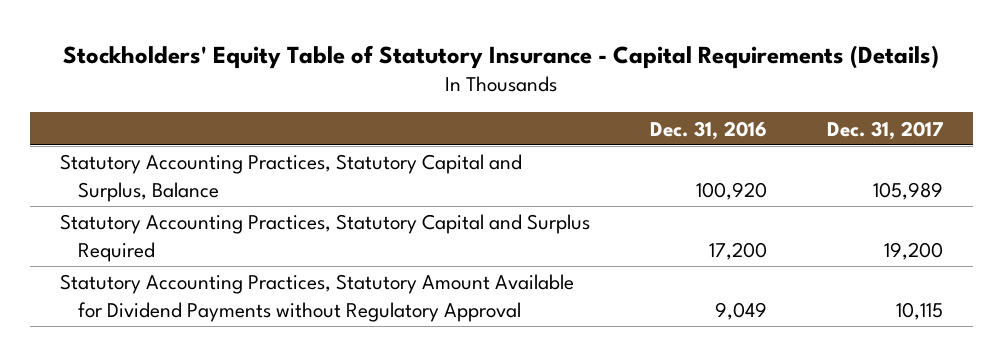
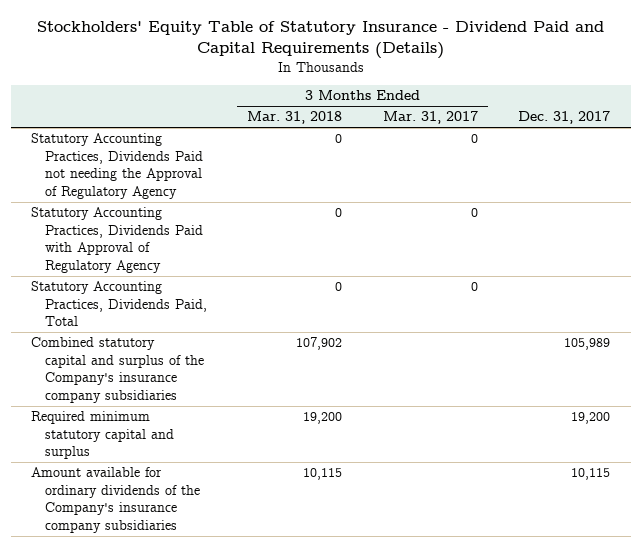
- Stockholders' Equity Table of Statutory Insurance - Capital Requirements (Details)
+ Stockholders' Equity Table of Statutory Insurance - Dividend Paid and Capital Requirements (Details)
- | Dec. 31, 2016 | Dec. 31, 2017
+ | 3 Months Ended Mar. 31, 2018 | 3 Months Ended Mar. 31, 2017 | Dec. 31, 2017
- Statutory Accounting Practices, Statutory Capital and Surplus, Balance | 100,920 | 105,989
- Statutory Accounting Practices, Statutory Capital and Surplus Required | 17,200 | 19,200
- Statutory Accounting Practices, Statutory Amount Available for Dividend Payments without Regulatory Approval | 9,049 | 10,115
+ Statutory Accounting Practices, Dividends Paid not needing the Approval of Regulatory Agency | 0 | 0 |
+ Statutory Accounting Practices, Dividends Paid with Approval of Regulatory Agency | 0 | 0 |
+ Statutory Accounting Practices, Dividends Paid, Total | 0 | 0 |
+ Combined statutory capital and surplus of the Company's insurance company subsidiaries | 107,902 | | 105,989
+ Required minimum statutory capital and surplus | 19,200 | | 19,200
+ Amount available for ordinary dividends of the Company's insurance company subsidiaries | 10,115 | | 10,115

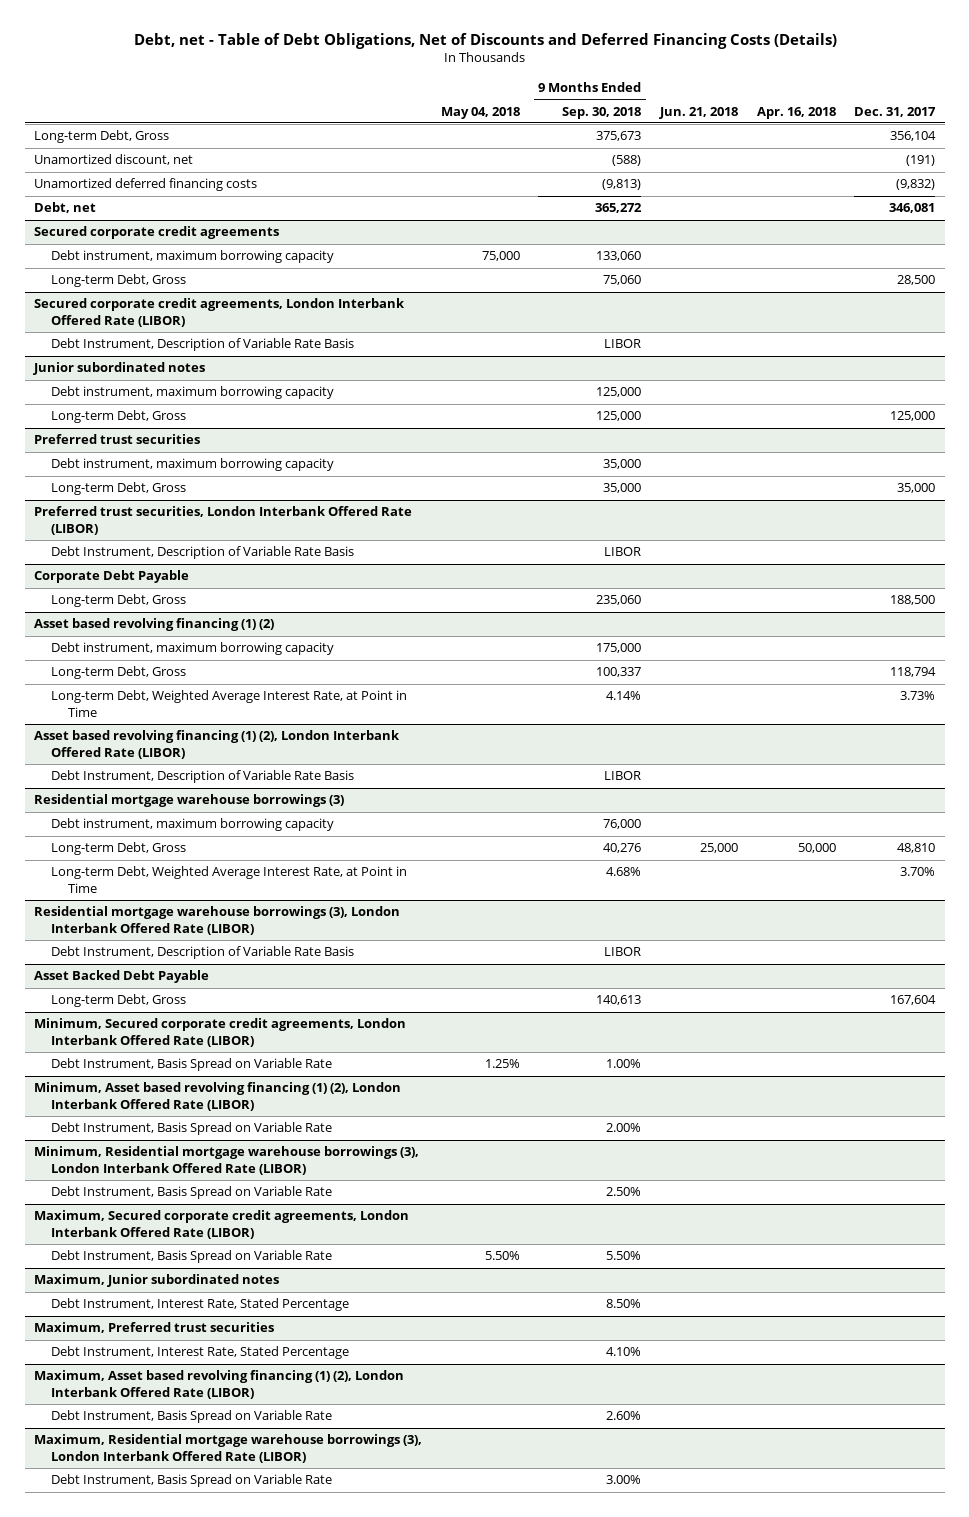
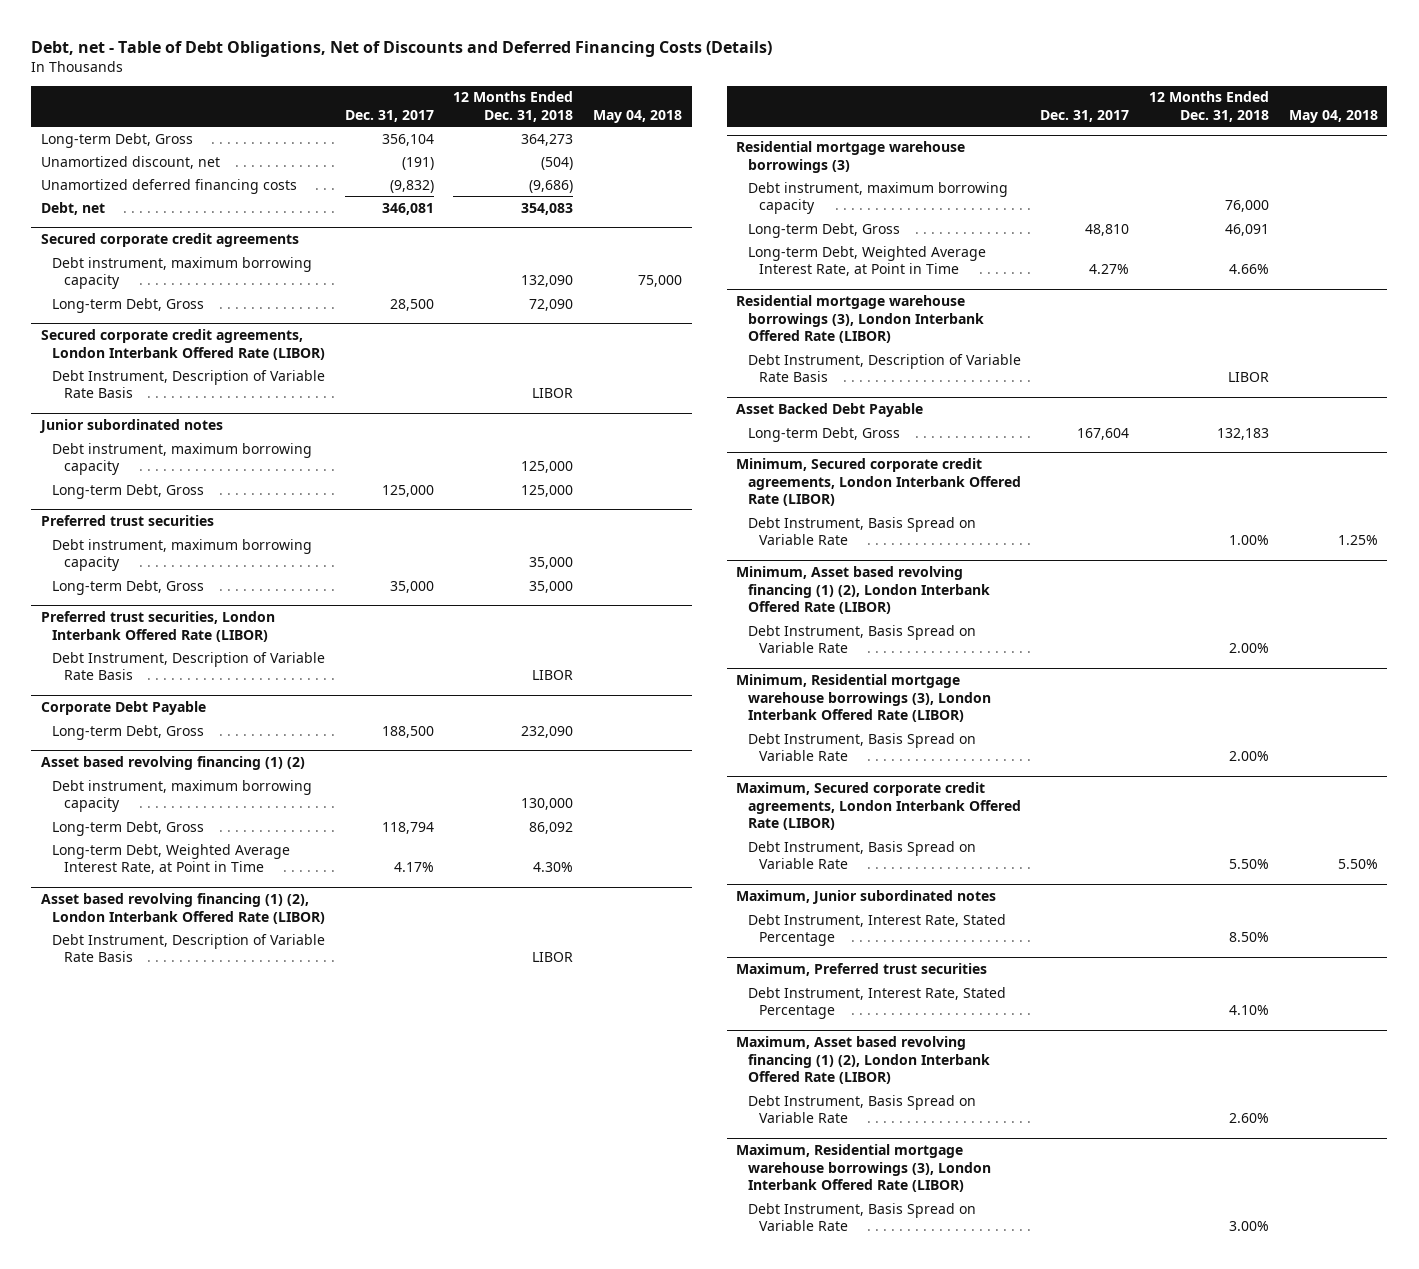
- | May 04, 2018 | 9 Months Ended Sep. 30, 2018 | Jun. 21, 2018 | Apr. 16, 2018 | Dec. 31, 2017
+ | Dec. 31, 2017 | 12 Months Ended Dec. 31, 2018 | May 04, 2018
@ Asset based revolving financing (1) (2)
- Long-term Debt, Weighted Average Interest Rate, at Point in Time | | 4.14% | | | 3.73%
+ Long-term Debt, Weighted Average Interest Rate, at Point in Time | 4.17% | 4.30% |
@ Residential mortgage warehouse borrowings (3)
- Long-term Debt, Weighted Average Interest Rate, at Point in Time | | 4.68% | | | 3.70%
+ Long-term Debt, Weighted Average Interest Rate, at Point in Time | 4.27% | 4.66% |

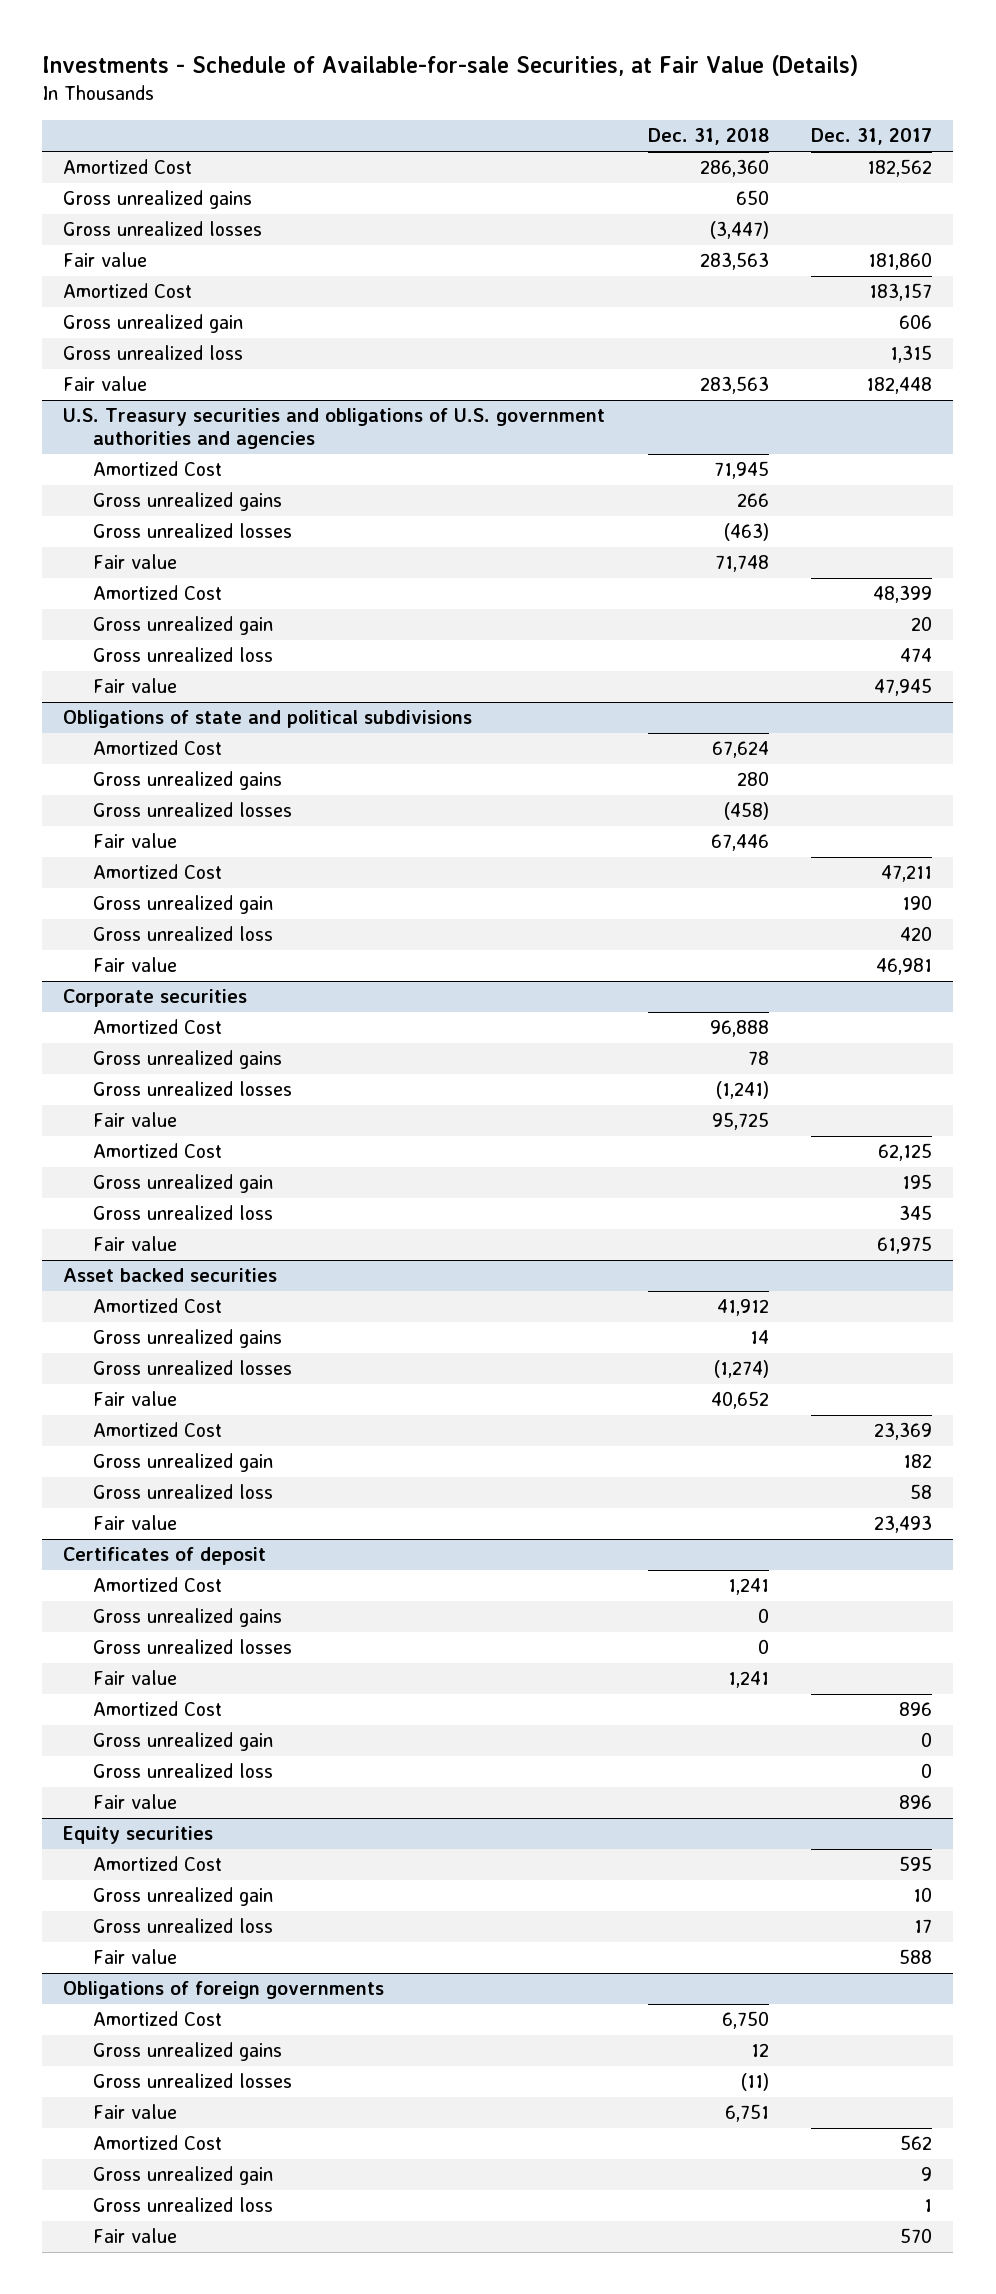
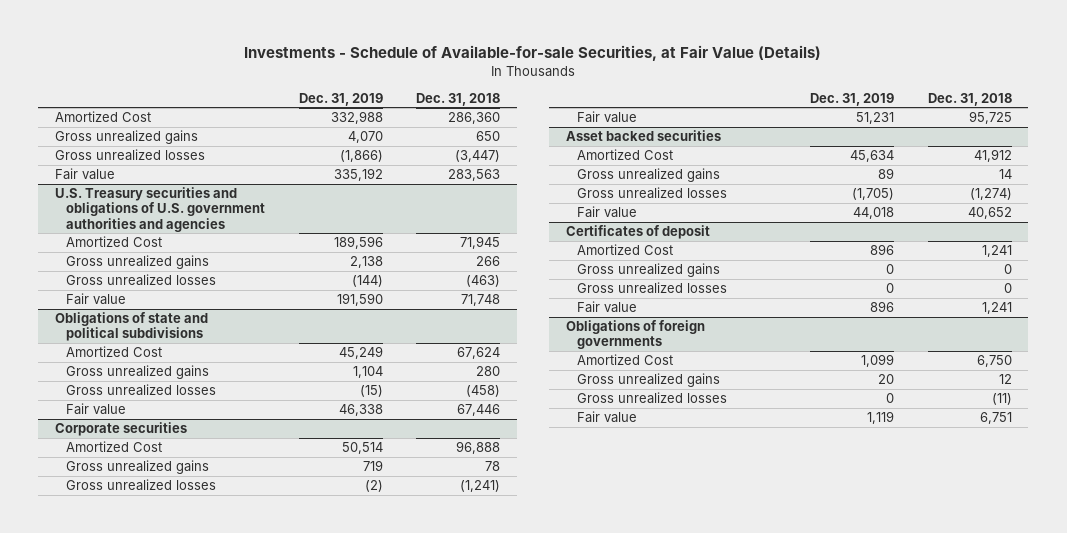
- | Dec. 31, 2018 | Dec. 31, 2017
+ | Dec. 31, 2019 | Dec. 31, 2018
- Amortized Cost | | 183,157
- Gross unrealized gain | | 606
- Gross unrealized loss | | 1,315
- Fair value | 283,563 | 182,448
@ U.S. Treasury securities and obligations of U.S. government authorities and agencies
- Amortized Cost | | 48,399
- Gross unrealized gain | | 20
- Gross unrealized loss | | 474
- Fair value | | 47,945
@ Obligations of state and political subdivisions
- Amortized Cost | | 47,211
- Gross unrealized gain | | 190
- Gross unrealized loss | | 420
- Fair value | | 46,981
@ Corporate securities
- Amortized Cost | | 62,125
- Gross unrealized gain | | 195
- Gross unrealized loss | | 345
- Fair value | | 61,975
@ Asset backed securities
- Amortized Cost | | 23,369
- Gross unrealized gain | | 182
- Gross unrealized loss | | 58
- Fair value | | 23,493
@ Certificates of deposit
- Amortized Cost | | 896
- Gross unrealized gain | | 0
- Gross unrealized loss | | 0
- Fair value | | 896
- Equity securities
- Amortized Cost | | 595
- Gross unrealized gain | | 10
- Gross unrealized loss | | 17
- Fair value | | 588
@ Obligations of foreign governments
- Amortized Cost | | 562
- Gross unrealized gain | | 9
- Gross unrealized loss | | 1
- Fair value | | 570

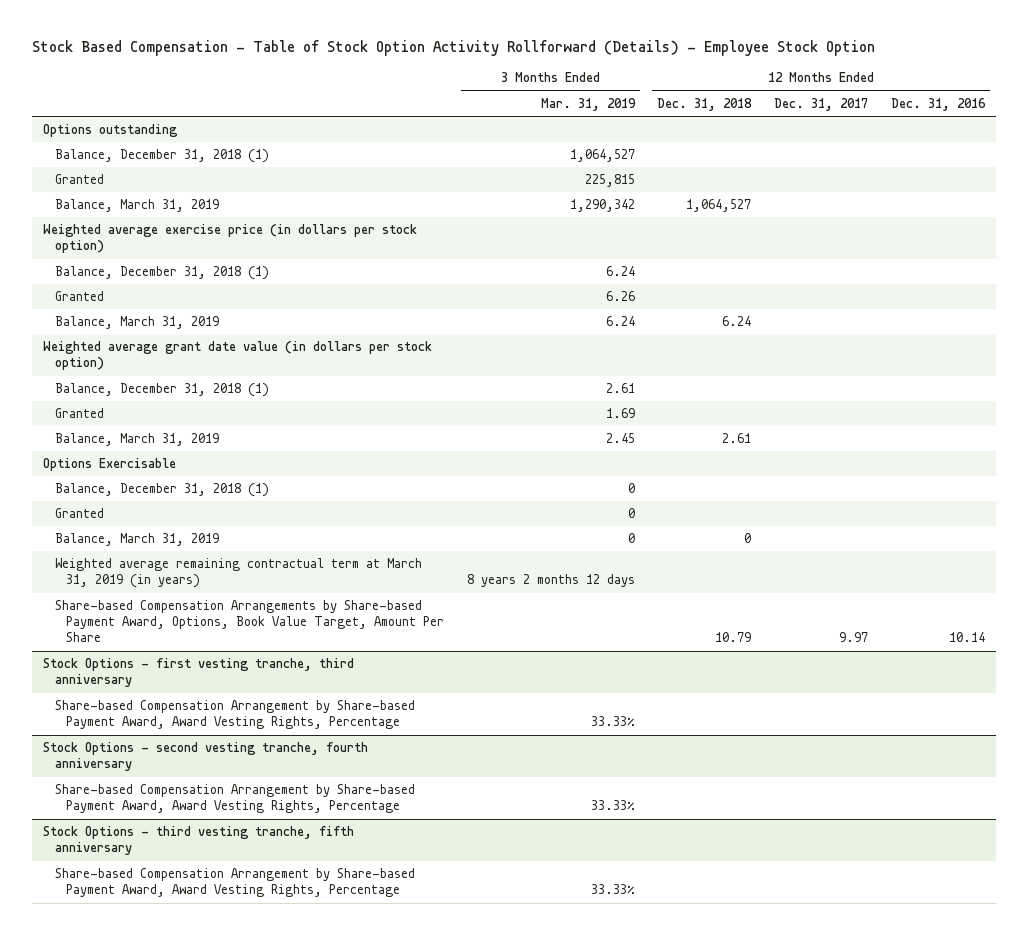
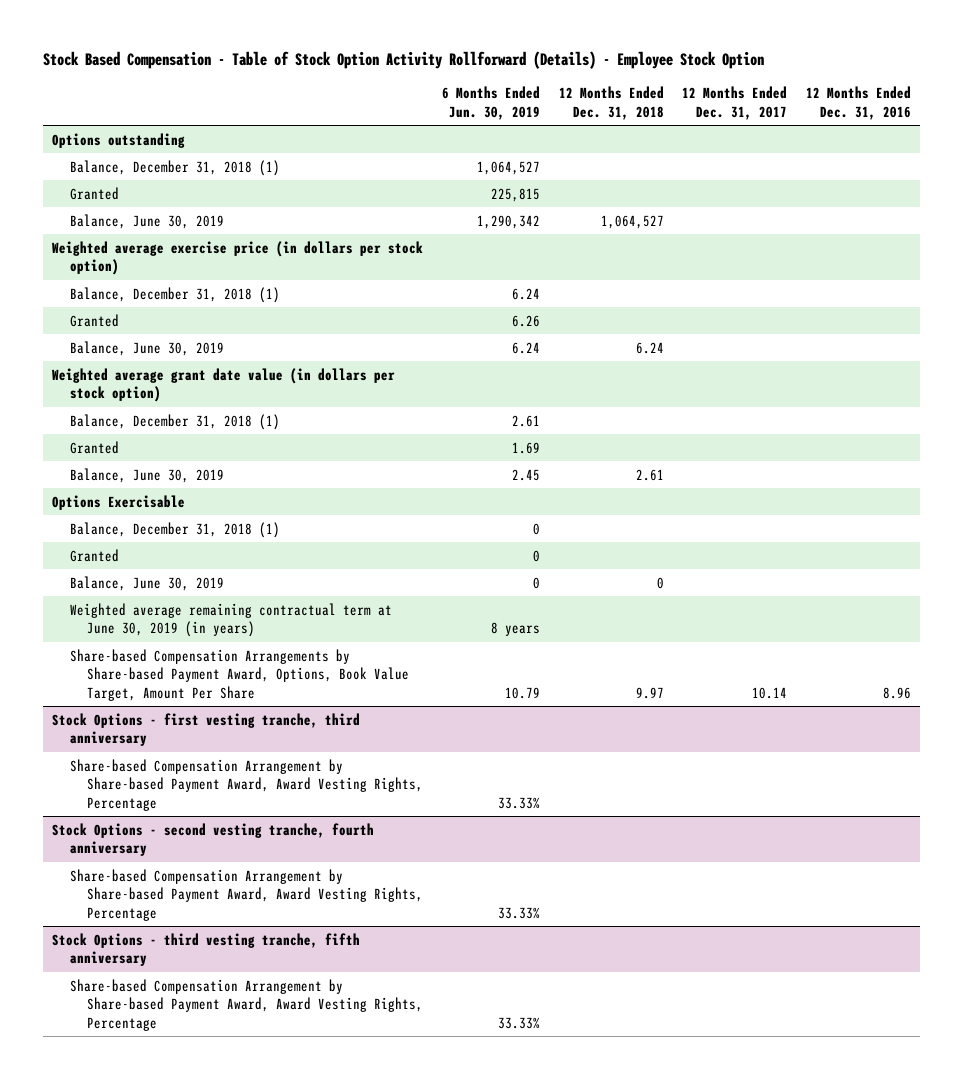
- | 3 Months Ended Mar. 31, 2019 | 12 Months Ended Dec. 31, 2018 | 12 Months Ended Dec. 31, 2017 | 12 Months Ended Dec. 31, 2016
+ | 6 Months Ended Jun. 30, 2019 | 12 Months Ended Dec. 31, 2018 | 12 Months Ended Dec. 31, 2017 | 12 Months Ended Dec. 31, 2016
- Balance, March 31, 2019 | 1,290,342 | 1,064,527 | |
+ Balance, June 30, 2019 | 1,290,342 | 1,064,527 | |
- Balance, March 31, 2019 | 6.24 | 6.24 | |
+ Balance, June 30, 2019 | 6.24 | 6.24 | |
- Balance, March 31, 2019 | 2.45 | 2.61 | |
+ Balance, June 30, 2019 | 2.45 | 2.61 | |
- Balance, March 31, 2019 | 0 | 0 | |
- Weighted average remaining contractual term at March 31, 2019 (in years) | 8 years 2 months 12 days | | |
- Share-based Compensation Arrangements by Share-based Payment Award, Options, Book Value Target, Amount Per Share | | 10.79 | 9.97 | 10.14
+ Balance, June 30, 2019 | 0 | 0 | |
+ Weighted average remaining contractual term at June 30, 2019 (in years) | 8 years | | |
+ Share-based Compensation Arrangements by Share-based Payment Award, Options, Book Value Target, Amount Per Share | 10.79 | 9.97 | 10.14 | 8.96

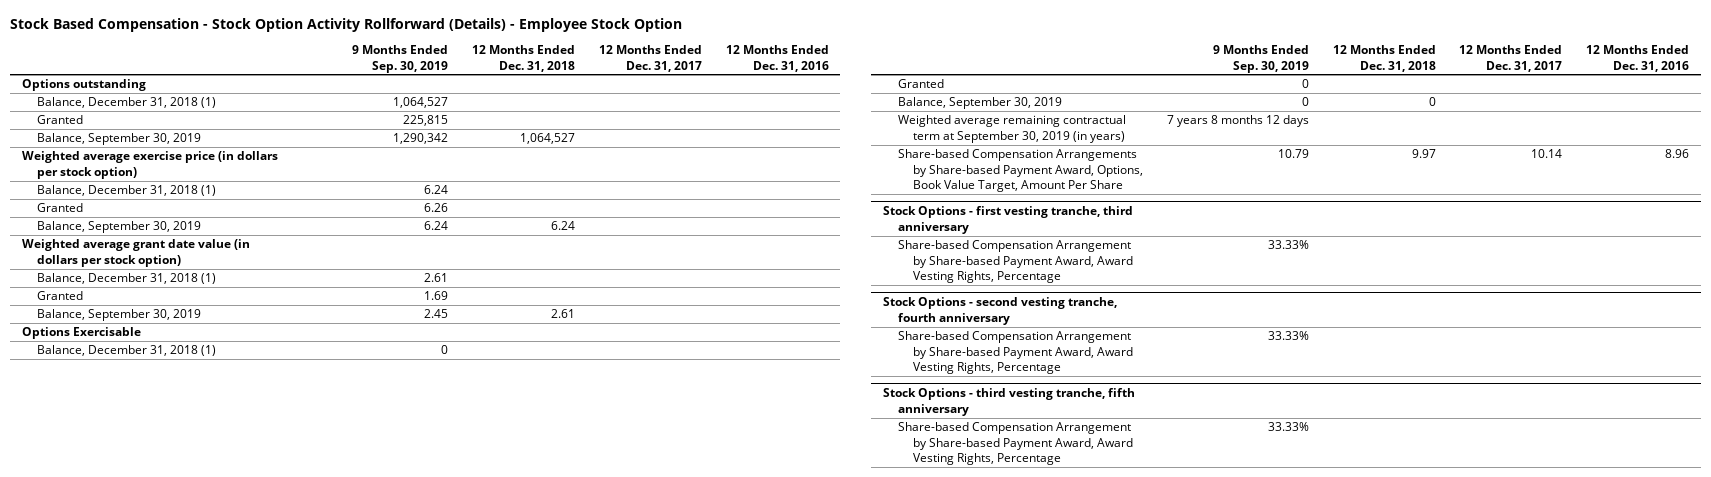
- Stock Based Compensation - Table of Stock Option Activity Rollforward (Details) - Employee Stock Option
+ Stock Based Compensation - Stock Option Activity Rollforward (Details) - Employee Stock Option
- | 6 Months Ended Jun. 30, 2019 | 12 Months Ended Dec. 31, 2018 | 12 Months Ended Dec. 31, 2017 | 12 Months Ended Dec. 31, 2016
+ | 9 Months Ended Sep. 30, 2019 | 12 Months Ended Dec. 31, 2018 | 12 Months Ended Dec. 31, 2017 | 12 Months Ended Dec. 31, 2016
- Balance, June 30, 2019 | 1,290,342 | 1,064,527 | |
+ Balance, September 30, 2019 | 1,290,342 | 1,064,527 | |
- Balance, June 30, 2019 | 6.24 | 6.24 | |
+ Balance, September 30, 2019 | 6.24 | 6.24 | |
- Balance, June 30, 2019 | 2.45 | 2.61 | |
+ Balance, September 30, 2019 | 2.45 | 2.61 | |
- Balance, June 30, 2019 | 0 | 0 | |
- Weighted average remaining contractual term at June 30, 2019 (in years) | 8 years | | |
+ Balance, September 30, 2019 | 0 | 0 | |
+ Weighted average remaining contractual term at September 30, 2019 (in years) | 7 years 8 months 12 days | | |

